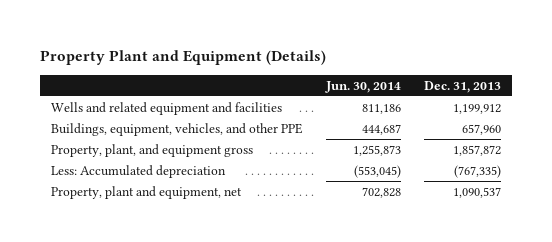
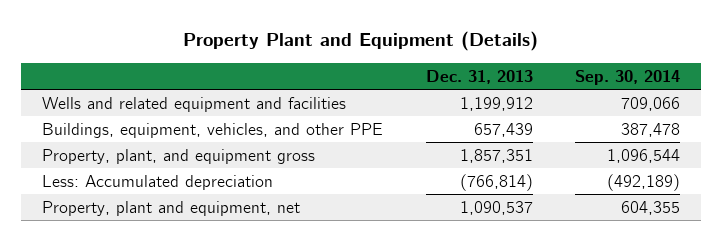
- | Jun. 30, 2014 | Dec. 31, 2013
+ | Dec. 31, 2013 | Sep. 30, 2014
- Buildings, equipment, vehicles, and other PPE | 444,687 | 657,960
- Property, plant, and equipment gross | 1,255,873 | 1,857,872
- Less: Accumulated depreciation | (553,045) | (767,335)
+ Buildings, equipment, vehicles, and other PPE | 657,439 | 387,478
+ Property, plant, and equipment gross | 1,857,351 | 1,096,544
+ Less: Accumulated depreciation | (766,814) | (492,189)

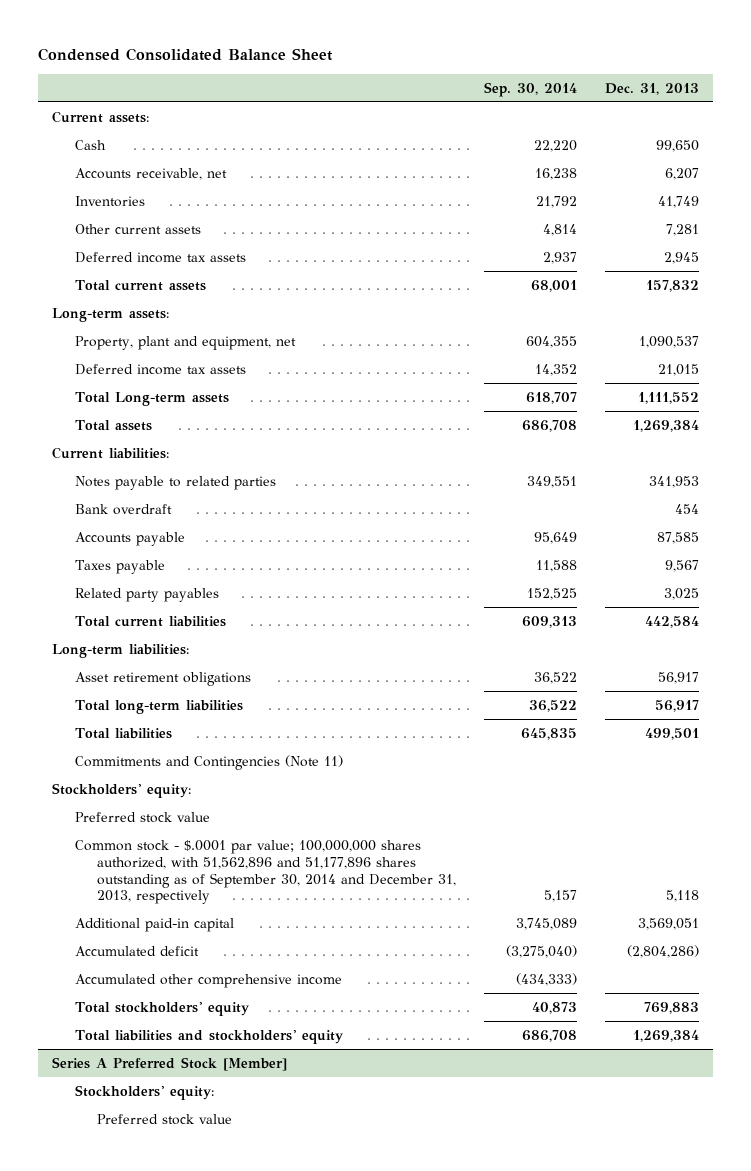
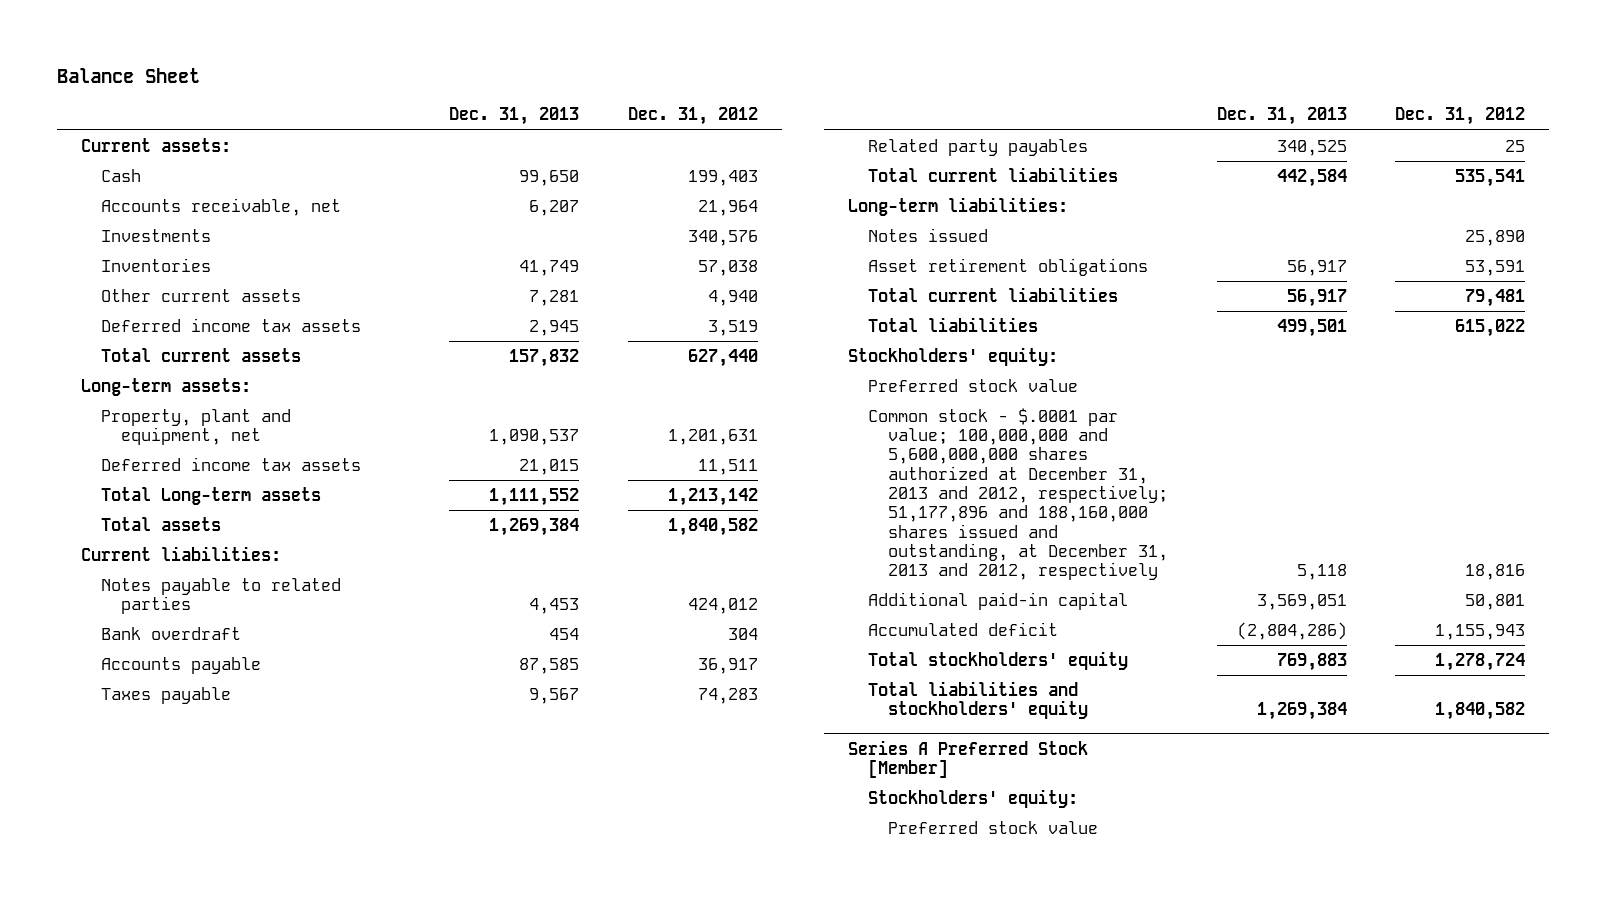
- Condensed Consolidated Balance Sheet
+ Balance Sheet
- | Sep. 30, 2014 | Dec. 31, 2013
+ | Dec. 31, 2013 | Dec. 31, 2012
+ Investments | | 340,576
- Notes payable to related parties | 349,551 | 341,953
+ Notes payable to related parties | 4,453 | 424,012
- Related party payables | 152,525 | 3,025
+ Related party payables | 340,525 | 25
+ Notes issued | | 25,890
- Total long-term liabilities | 36,522 | 56,917
+ Total current liabilities | 56,917 | 79,481
- Commitments and Contingencies (Note 11)
- Common stock - $.0001 par value; 100,000,000 shares authorized, with 51,562,896 and 51,177,896 shares outstanding as of September 30, 2014 and December 31, 2013, respectively | 5,157 | 5,118
+ Common stock - $.0001 par value; 100,000,000 and 5,600,000,000 shares authorized at December 31, 2013 and 2012, respectively; 51,177,896 and 188,160,000 shares issued and outstanding, at December 31, 2013 and 2012, respectively | 5,118 | 18,816
- Accumulated other comprehensive income | (434,333) |

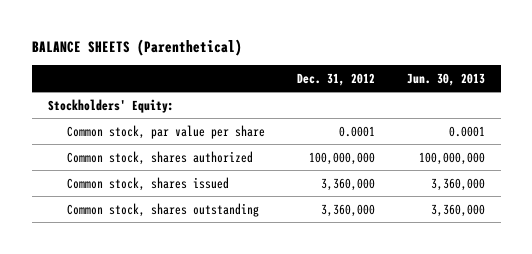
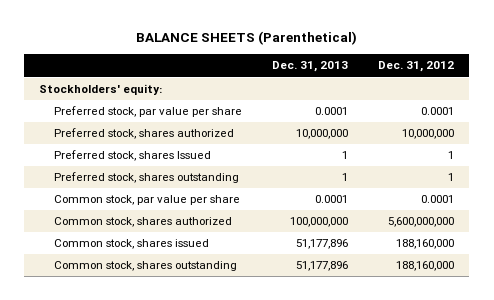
- | Dec. 31, 2012 | Jun. 30, 2013
+ | Dec. 31, 2013 | Dec. 31, 2012
- Stockholders' Equity:
+ Stockholders' equity:
+ Preferred stock, par value per share | 0.0001 | 0.0001
+ Preferred stock, shares authorized | 10,000,000 | 10,000,000
+ Preferred stock, shares Issued | 1 | 1
+ Preferred stock, shares outstanding | 1 | 1
- Common stock, shares authorized | 100,000,000 | 100,000,000
- Common stock, shares issued | 3,360,000 | 3,360,000
- Common stock, shares outstanding | 3,360,000 | 3,360,000
+ Common stock, shares authorized | 100,000,000 | 5,600,000,000
+ Common stock, shares issued | 51,177,896 | 188,160,000
+ Common stock, shares outstanding | 51,177,896 | 188,160,000

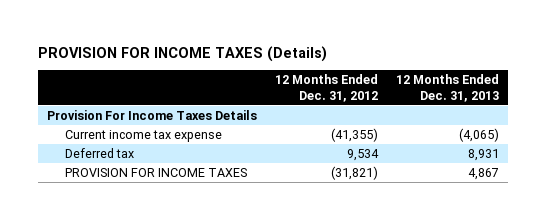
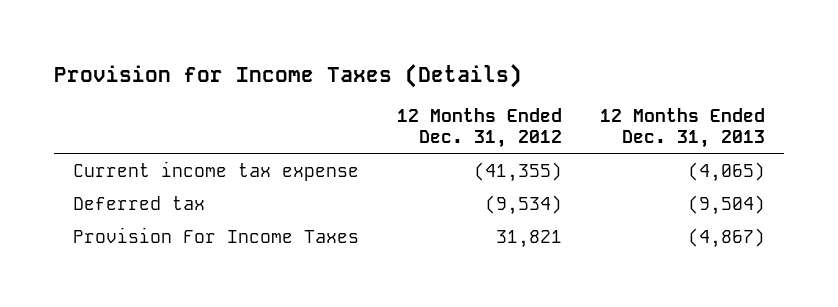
- PROVISION FOR INCOME TAXES (Details)
+ Provision for Income Taxes (Details)
- Provision For Income Taxes Details
- Deferred tax | 9,534 | 8,931
- PROVISION FOR INCOME TAXES | (31,821) | 4,867
+ Deferred tax | (9,534) | (9,504)
+ Provision For Income Taxes | 31,821 | (4,867)

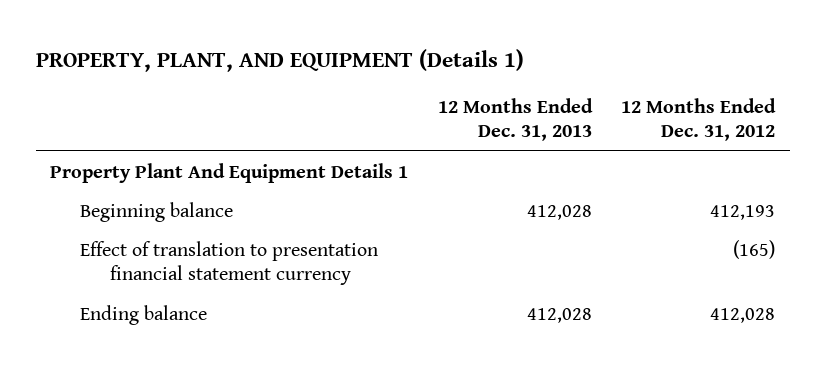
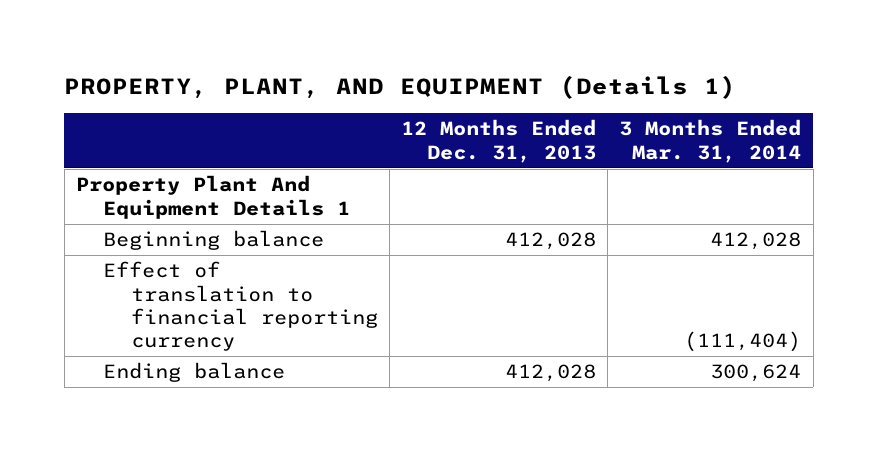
- | 12 Months Ended Dec. 31, 2013 | 12 Months Ended Dec. 31, 2012
+ | 12 Months Ended Dec. 31, 2013 | 3 Months Ended Mar. 31, 2014
- Effect of translation to presentation financial statement currency | | (165)
+ Effect of translation to financial reporting currency | | (111,404)

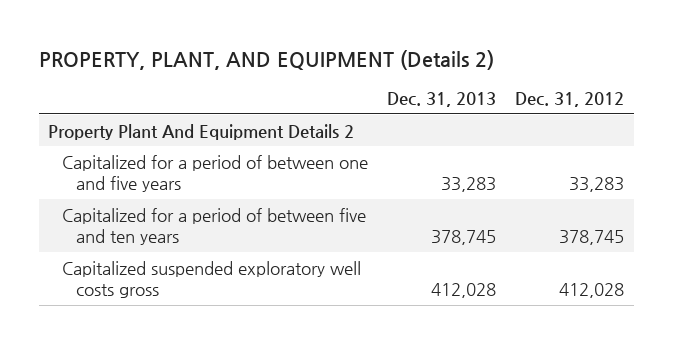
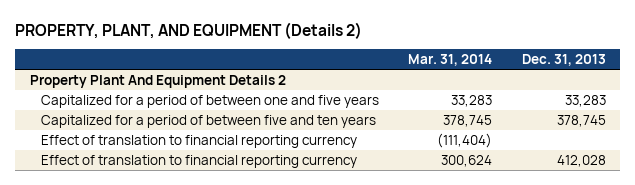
- | Dec. 31, 2013 | Dec. 31, 2012
+ | Mar. 31, 2014 | Dec. 31, 2013
- Capitalized suspended exploratory well costs gross | 412,028 | 412,028
+ Effect of translation to financial reporting currency | (111,404) |
+ Effect of translation to financial reporting currency | 300,624 | 412,028

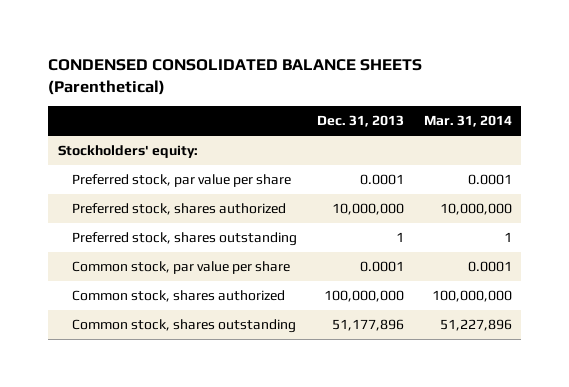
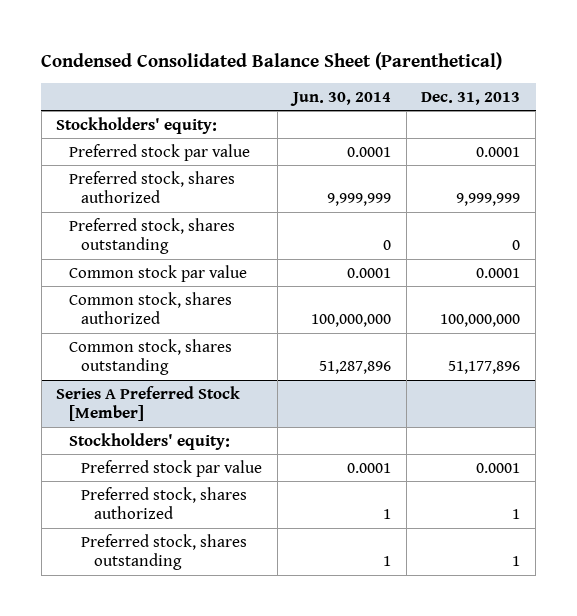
- CONDENSED CONSOLIDATED BALANCE SHEETS (Parenthetical)
+ Condensed Consolidated Balance Sheet (Parenthetical)
- | Dec. 31, 2013 | Mar. 31, 2014
+ | Jun. 30, 2014 | Dec. 31, 2013
- Preferred stock, par value per share | 0.0001 | 0.0001
- Preferred stock, shares authorized | 10,000,000 | 10,000,000
- Preferred stock, shares outstanding | 1 | 1
- Common stock, par value per share | 0.0001 | 0.0001
+ Preferred stock par value | 0.0001 | 0.0001
+ Preferred stock, shares authorized | 9,999,999 | 9,999,999
+ Preferred stock, shares outstanding | 0 | 0
+ Common stock par value | 0.0001 | 0.0001
+ Series A Preferred Stock [Member]
+ Stockholders' equity:
+ Preferred stock par value | 0.0001 | 0.0001
+ Preferred stock, shares authorized | 1 | 1
+ Preferred stock, shares outstanding | 1 | 1

